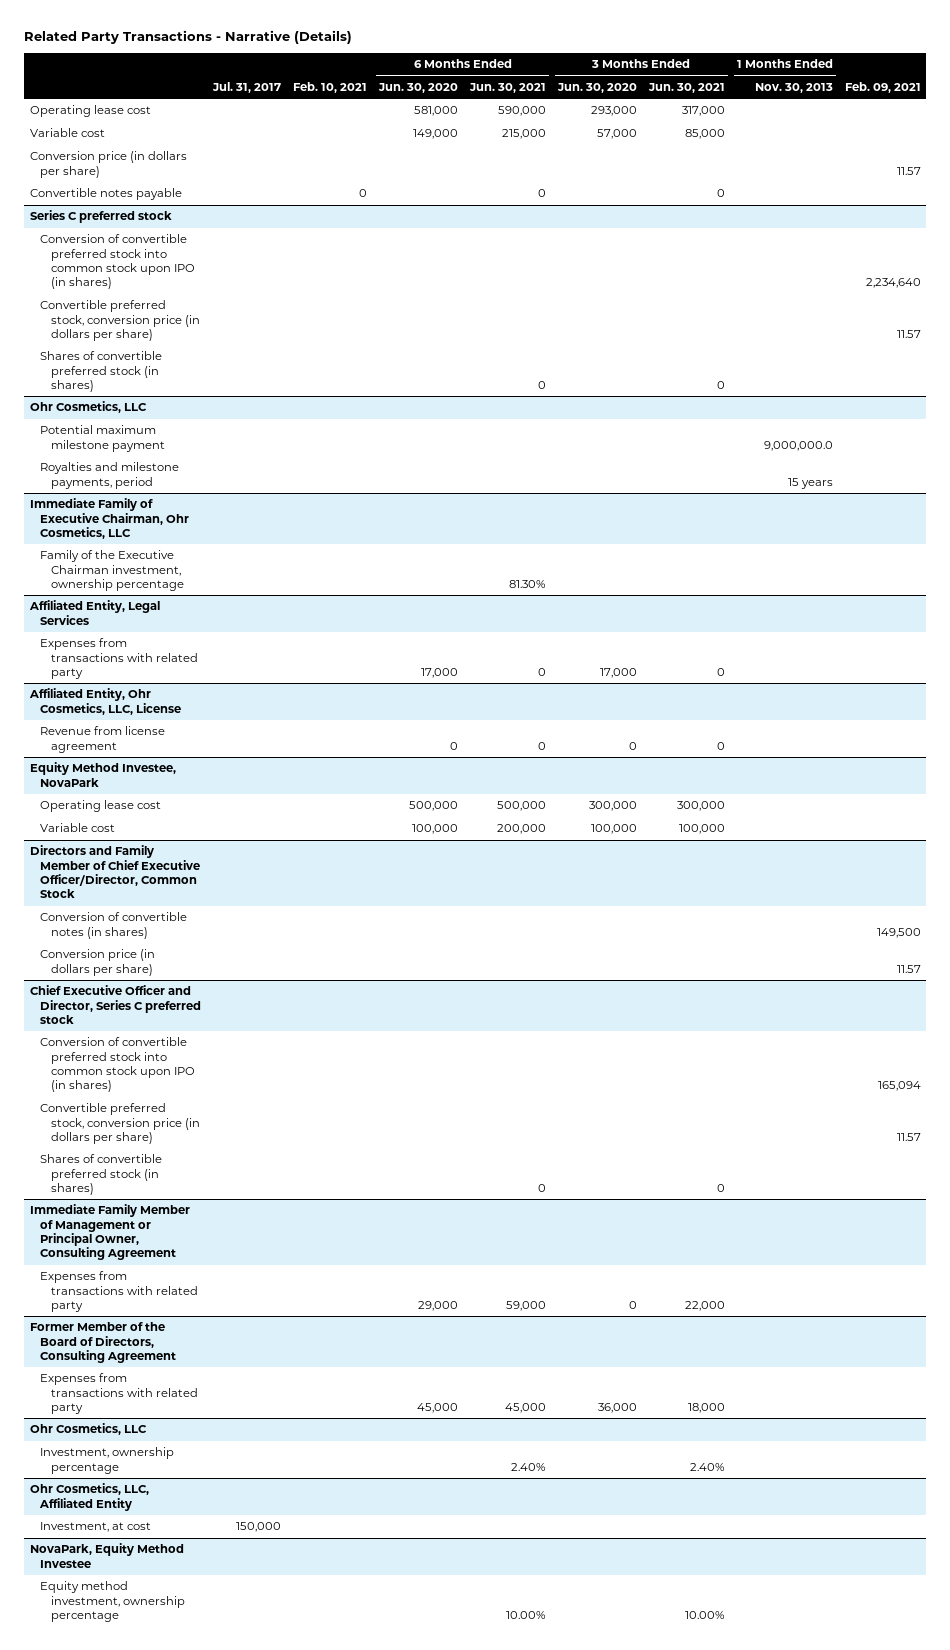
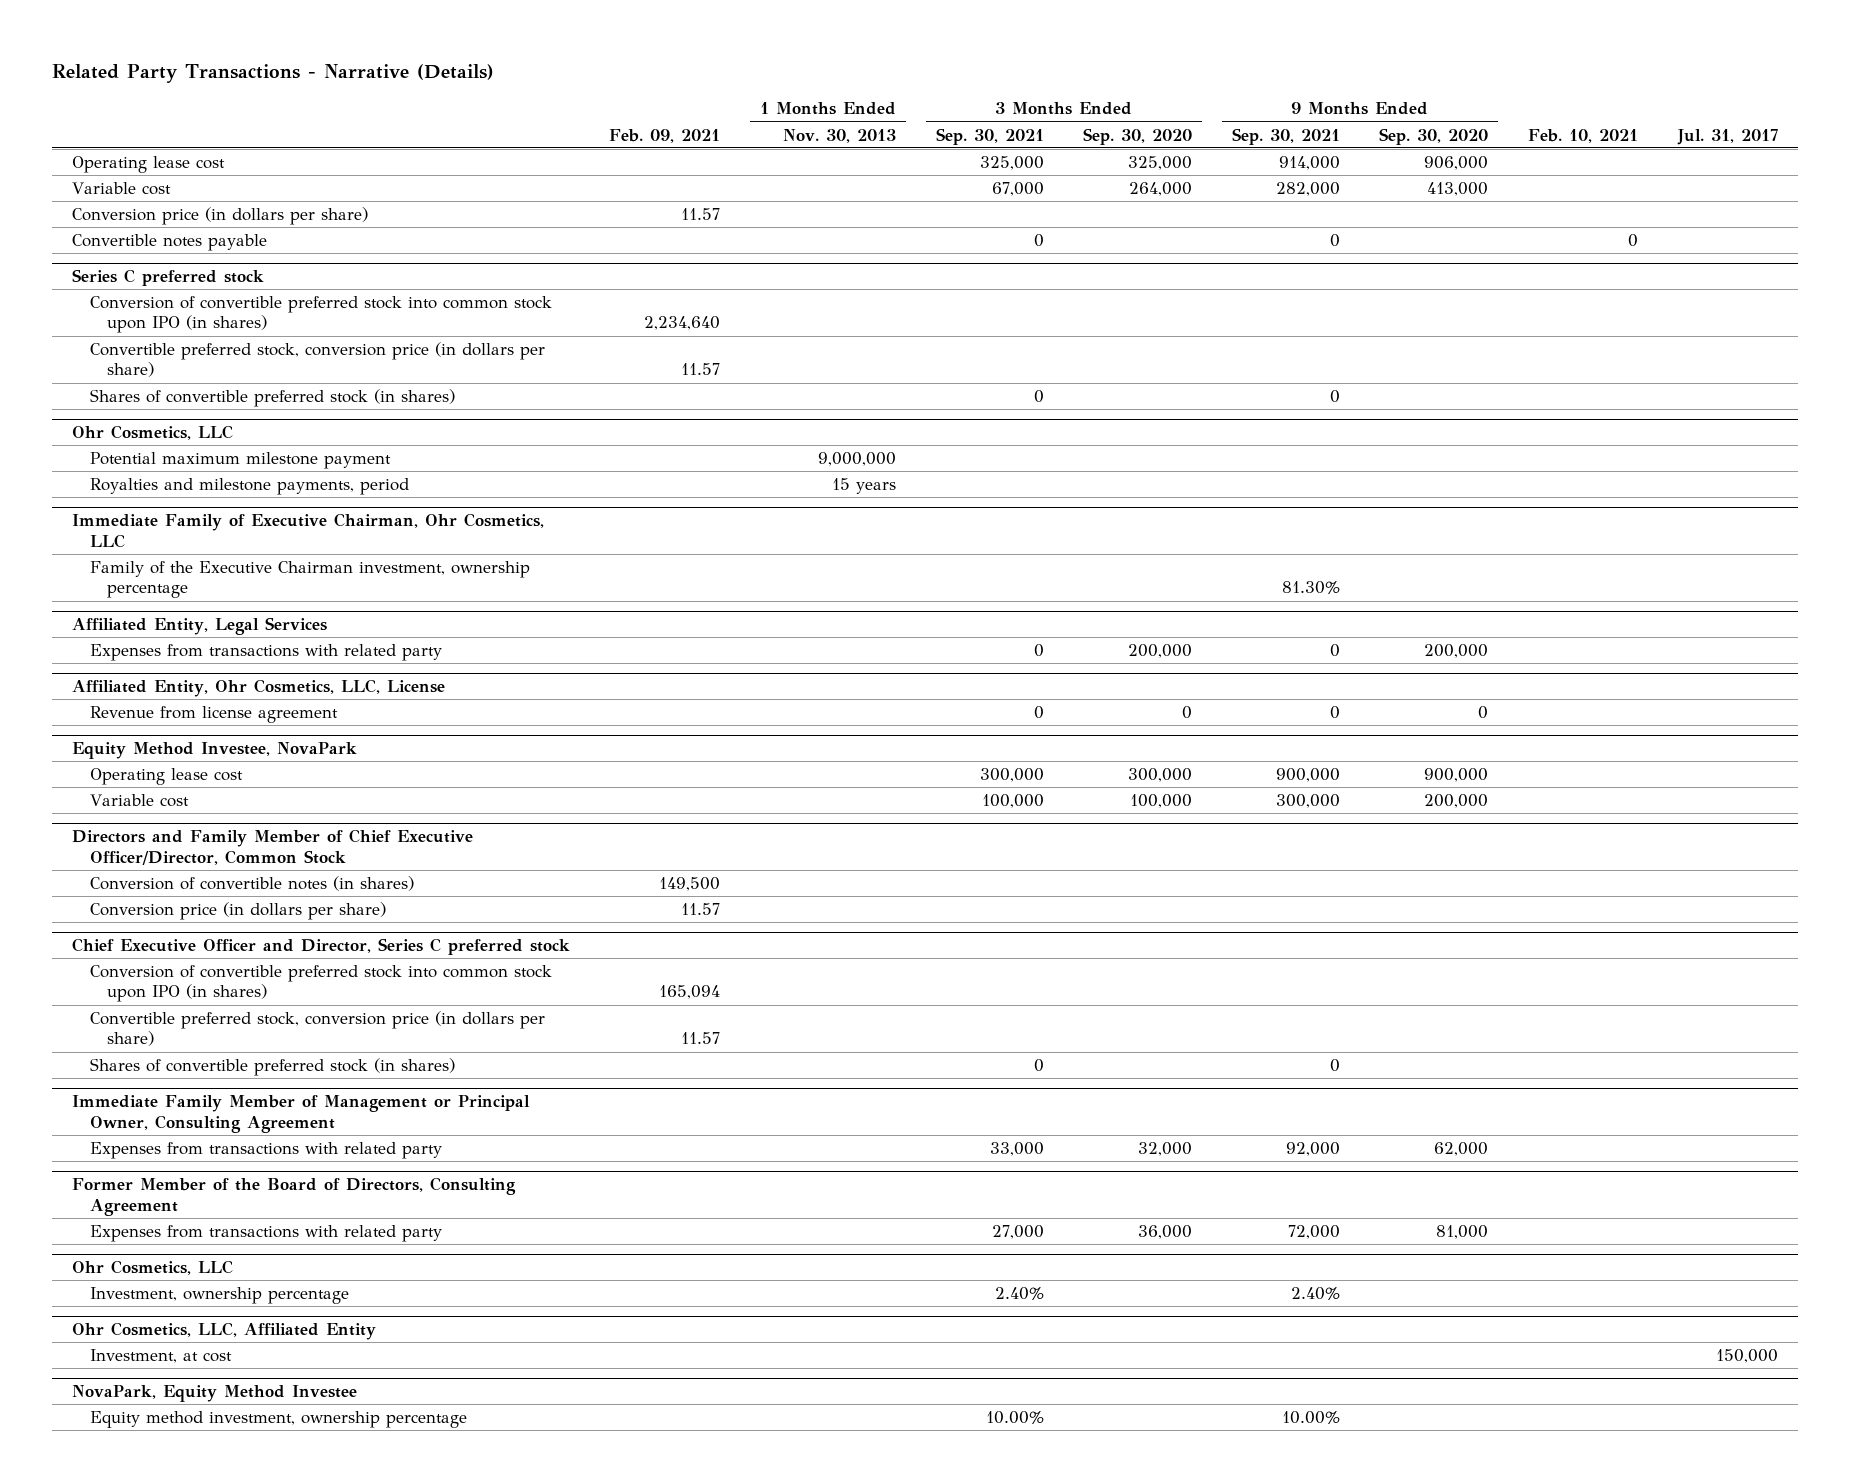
- | Jul. 31, 2017 | Feb. 10, 2021 | 6 Months Ended Jun. 30, 2020 | 6 Months Ended Jun. 30, 2021 | 3 Months Ended Jun. 30, 2020 | 3 Months Ended Jun. 30, 2021 | 1 Months Ended Nov. 30, 2013 | Feb. 09, 2021
+ | Feb. 09, 2021 | 1 Months Ended Nov. 30, 2013 | 3 Months Ended Sep. 30, 2021 | 3 Months Ended Sep. 30, 2020 | 9 Months Ended Sep. 30, 2021 | 9 Months Ended Sep. 30, 2020 | Feb. 10, 2021 | Jul. 31, 2017
@ Ohr Cosmetics, LLC
- Potential maximum milestone payment | | | | | | | 9,000,000.0 |
+ Potential maximum milestone payment | | 9,000,000 | | | | | |

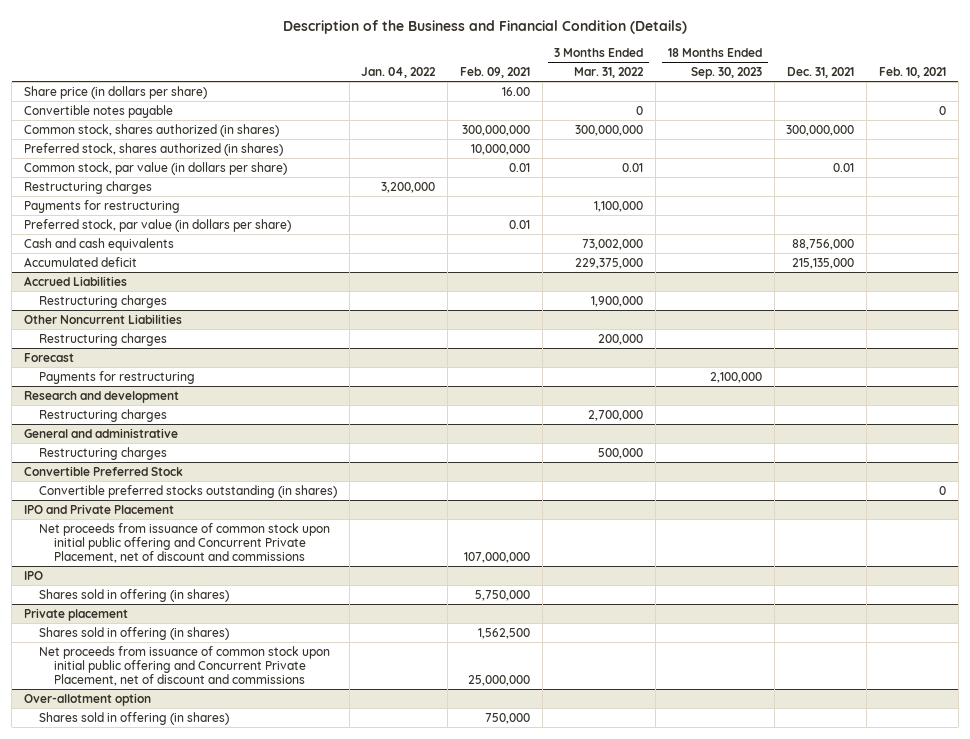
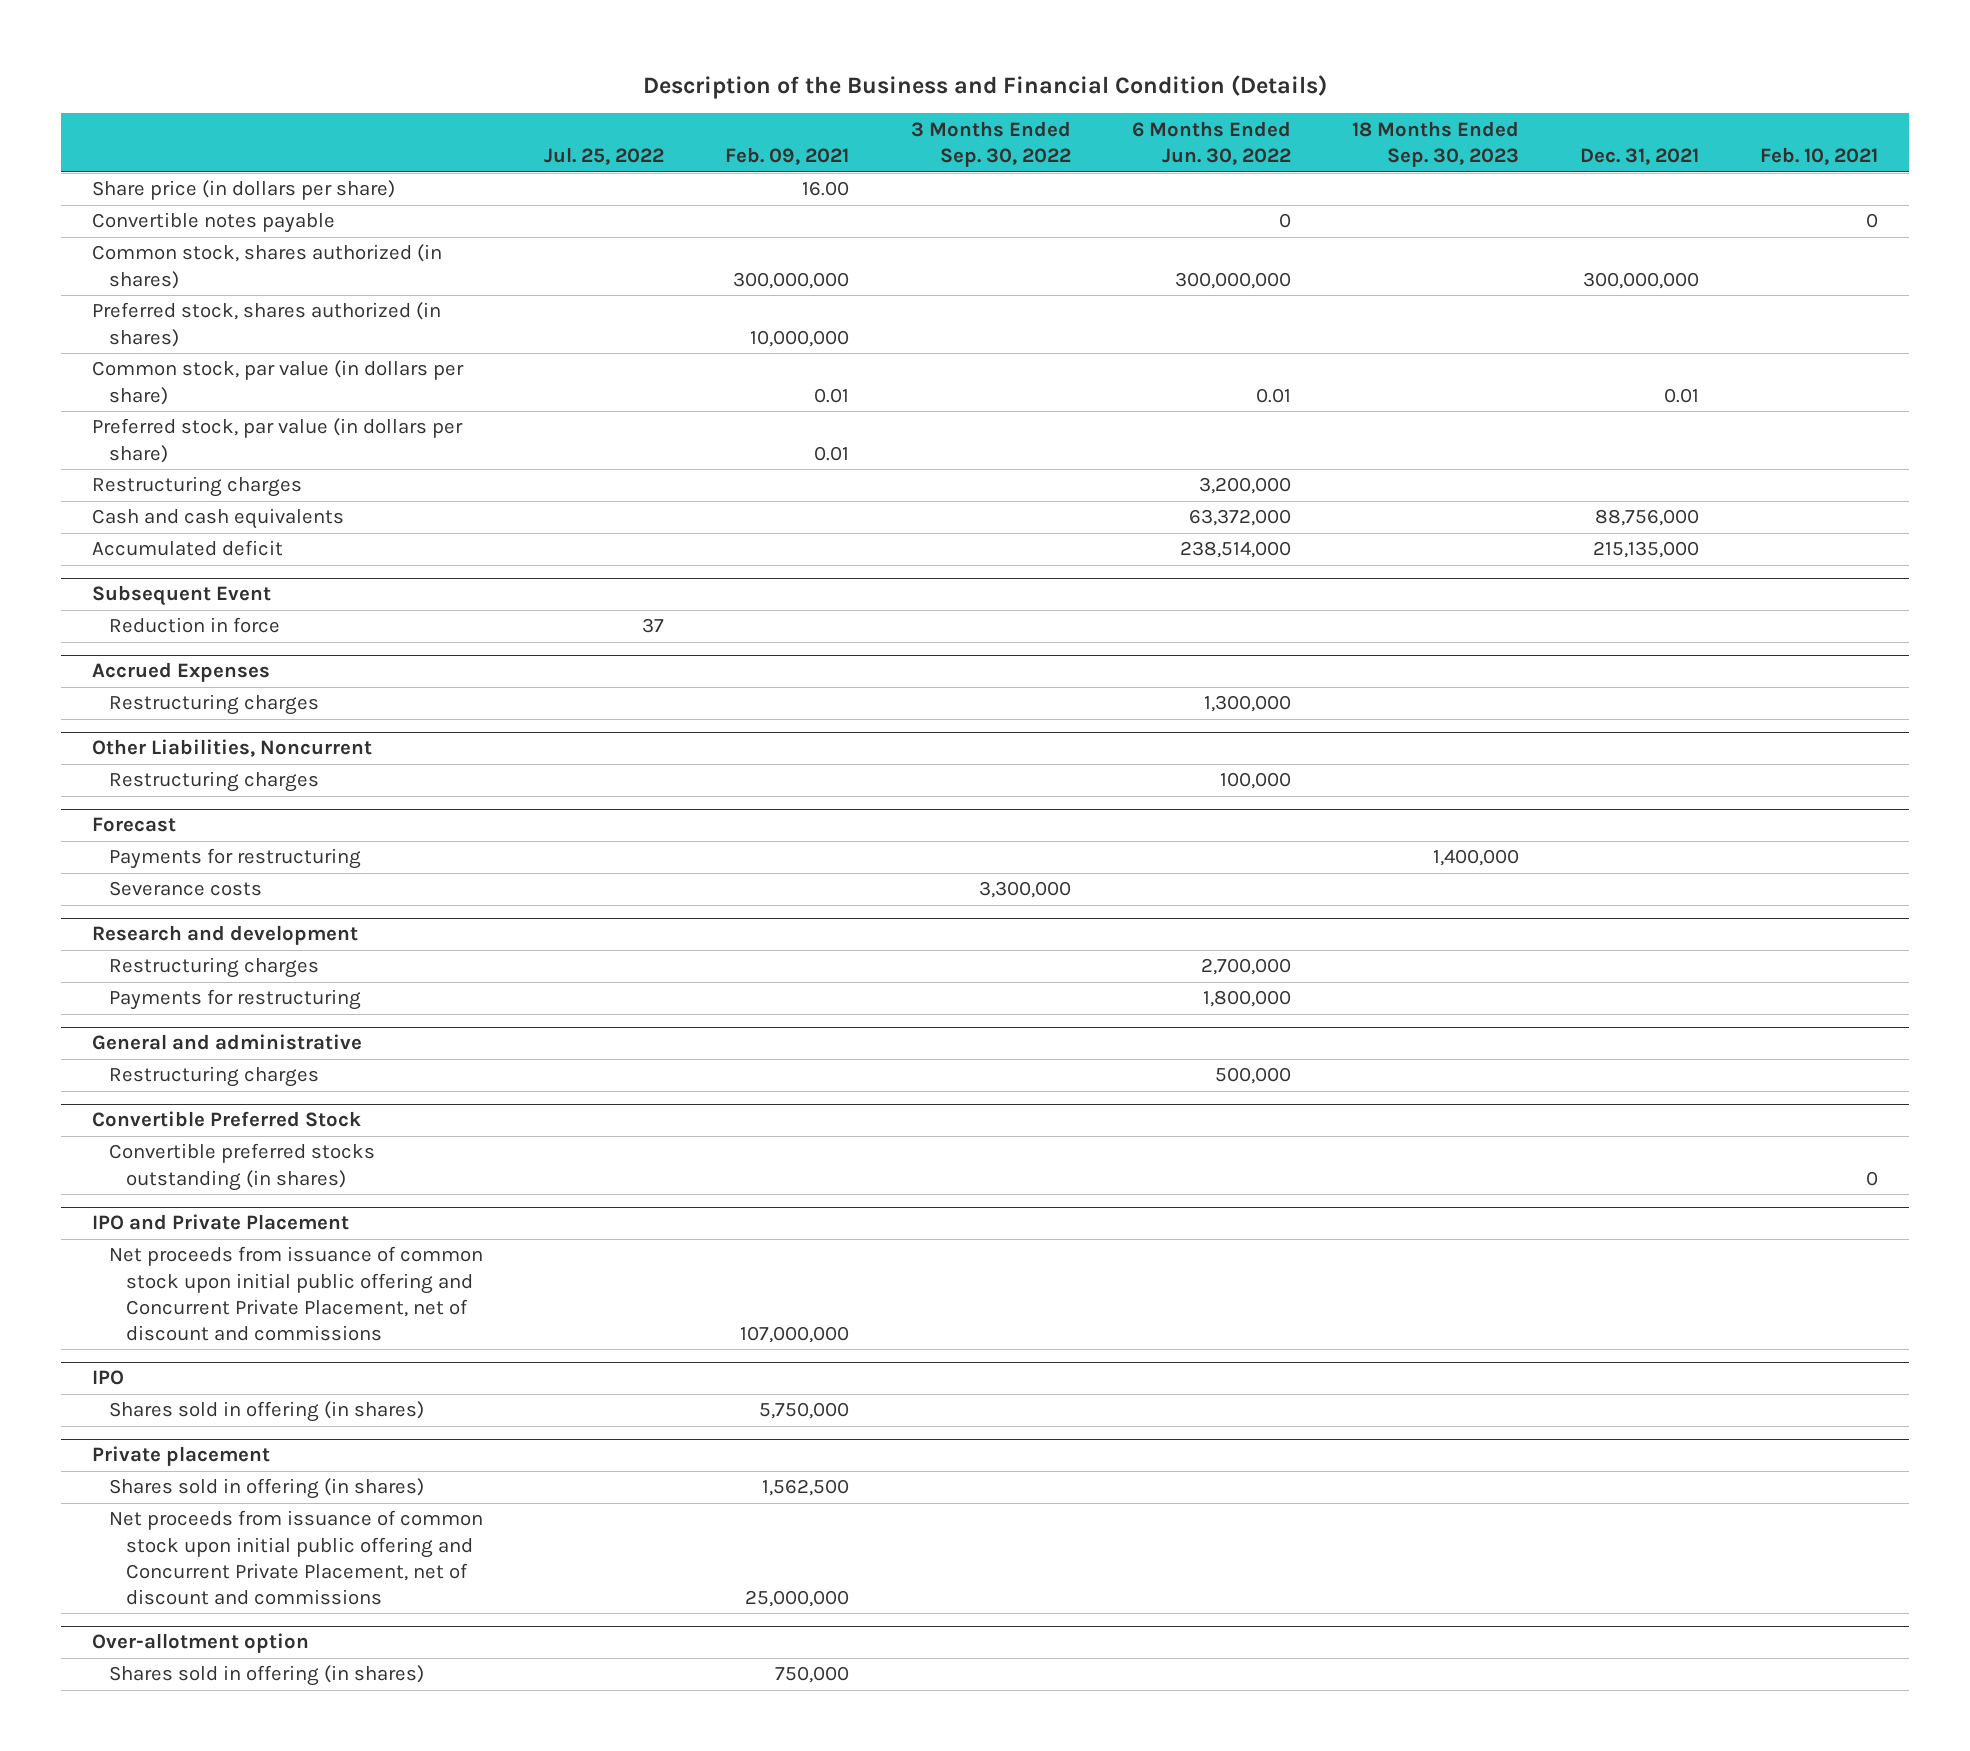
- | Jan. 04, 2022 | Feb. 09, 2021 | 3 Months Ended Mar. 31, 2022 | 18 Months Ended Sep. 30, 2023 | Dec. 31, 2021 | Feb. 10, 2021
+ | Jul. 25, 2022 | Feb. 09, 2021 | 3 Months Ended Sep. 30, 2022 | 6 Months Ended Jun. 30, 2022 | 18 Months Ended Sep. 30, 2023 | Dec. 31, 2021 | Feb. 10, 2021
- Payments for restructuring | | | 1,100,000 | | |
moved down: Restructuring charges | | | | 3,200,000 | | |
- Accrued Liabilities
+ Subsequent Event
+ Reduction in force | 37 | | | | | |
+ Accrued Expenses
- Other Noncurrent Liabilities
+ Other Liabilities, Noncurrent
@ Forecast
- Payments for restructuring | | | | 2,100,000 | |
+ Payments for restructuring | | | | | 1,400,000 | |
+ Severance costs | | | 3,300,000 | | | |
@ Research and development
+ Payments for restructuring | | | | 1,800,000 | | |

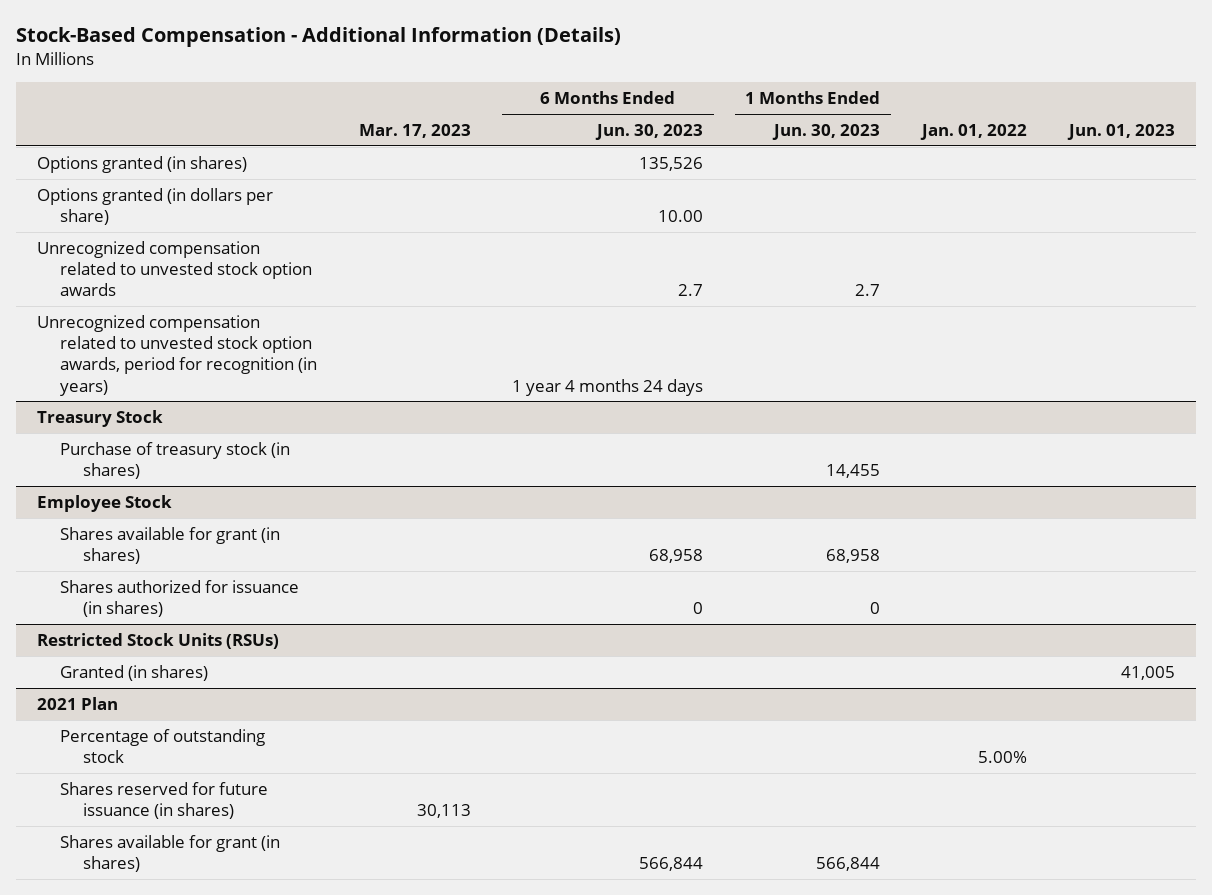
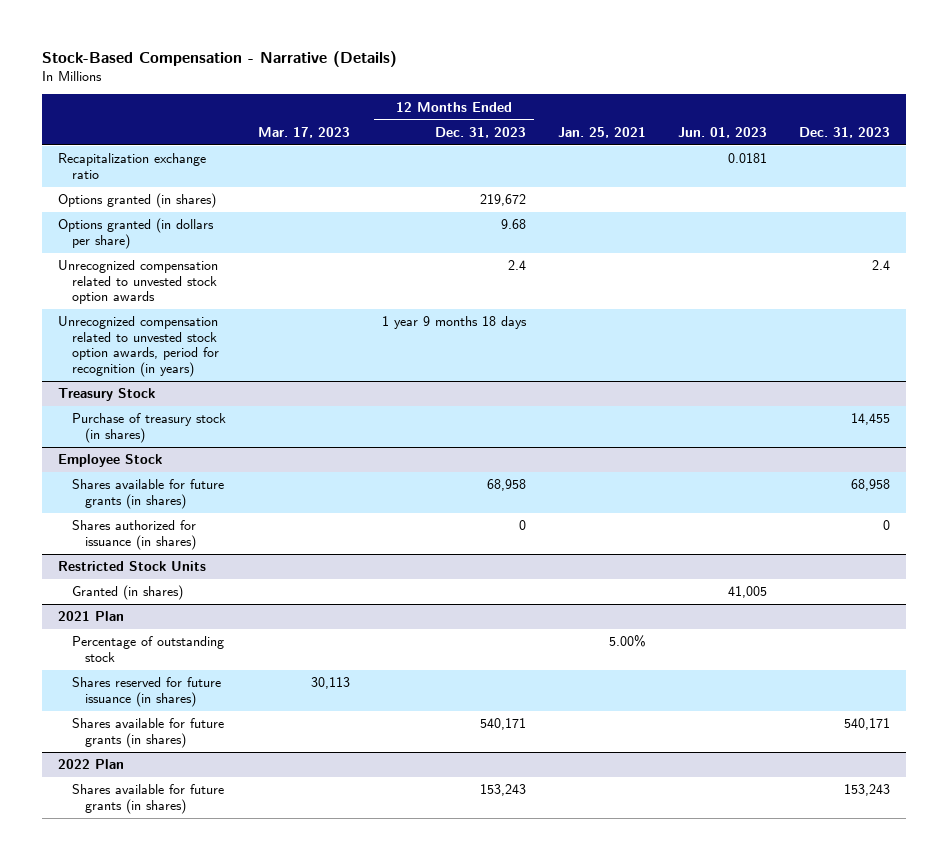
- Stock-Based Compensation - Additional Information (Details)
+ Stock-Based Compensation - Narrative (Details)
- | Mar. 17, 2023 | 6 Months Ended Jun. 30, 2023 | 1 Months Ended Jun. 30, 2023 | Jan. 01, 2022 | Jun. 01, 2023
+ | Mar. 17, 2023 | 12 Months Ended Dec. 31, 2023 | Jan. 25, 2021 | Jun. 01, 2023 | Dec. 31, 2023
+ Recapitalization exchange ratio | | | | 0.0181 |
@ Employee Stock
- Shares available for grant (in shares) | | 68,958 | 68,958 | |
+ Shares available for future grants (in shares) | | 68,958 | | | 68,958
- Restricted Stock Units (RSUs)
+ Restricted Stock Units
@ 2021 Plan
- Shares available for grant (in shares) | | 566,844 | 566,844 | |
+ Shares available for future grants (in shares) | | 540,171 | | | 540,171
+ 2022 Plan
+ Shares available for future grants (in shares) | | 153,243 | | | 153,243

